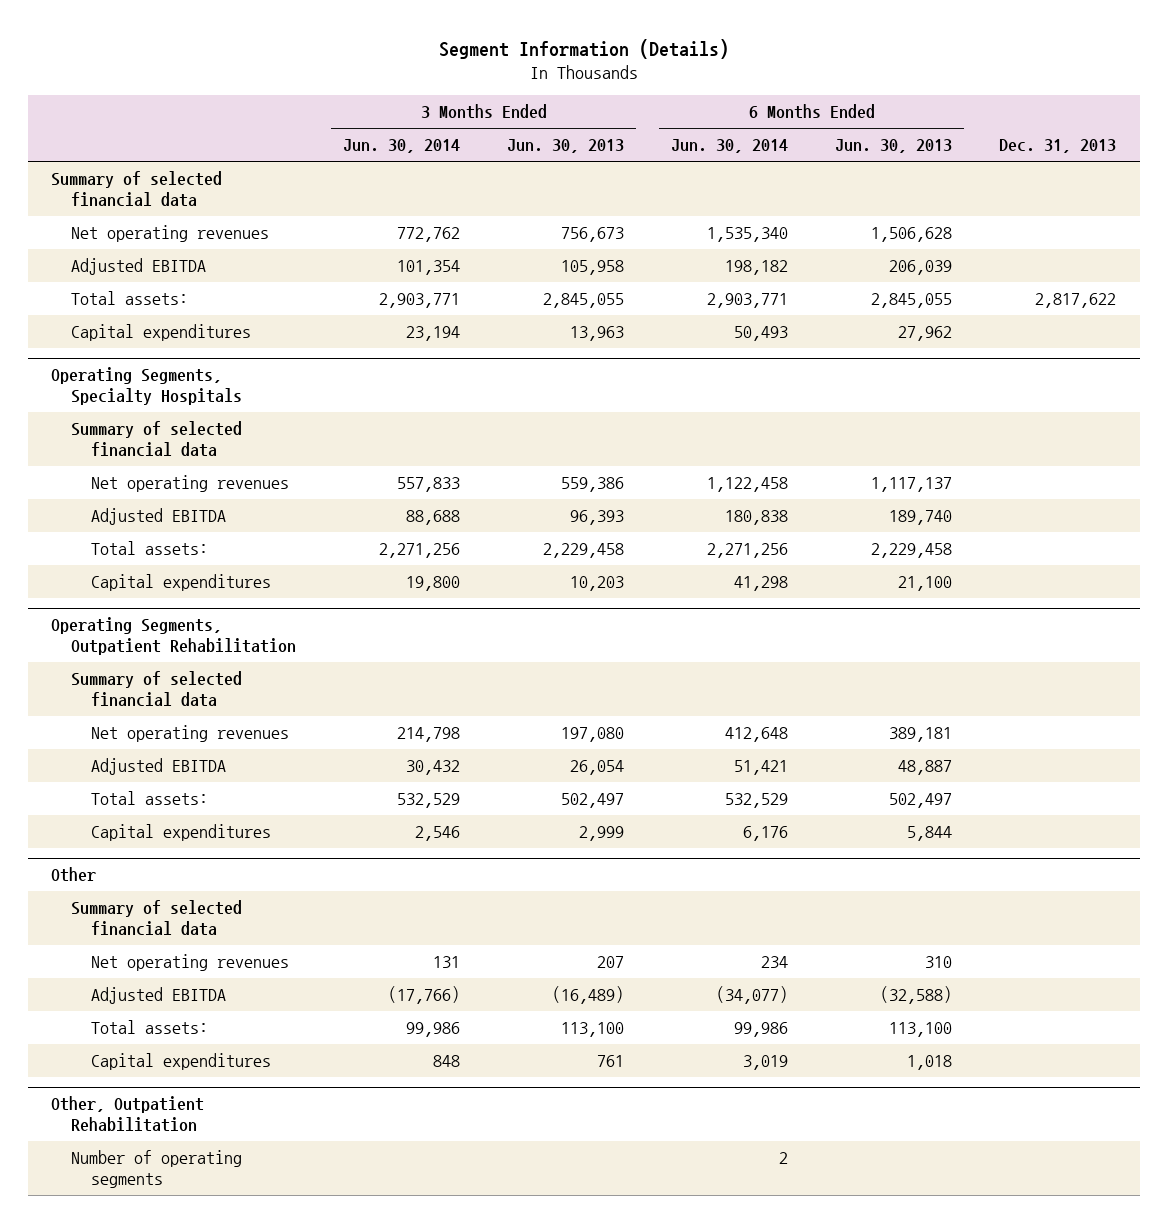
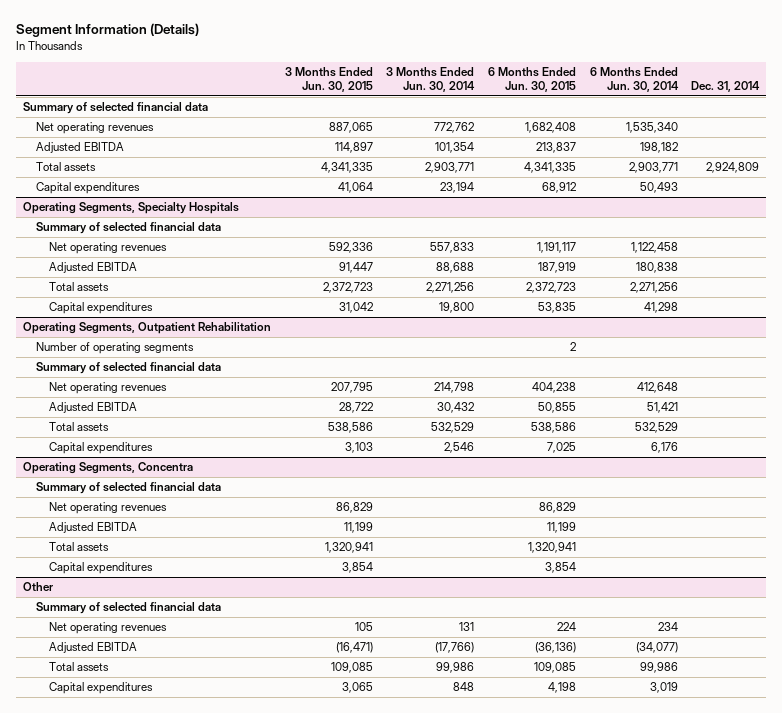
- | 3 Months Ended Jun. 30, 2014 | 3 Months Ended Jun. 30, 2013 | 6 Months Ended Jun. 30, 2014 | 6 Months Ended Jun. 30, 2013 | Dec. 31, 2013
+ | 3 Months Ended Jun. 30, 2015 | 3 Months Ended Jun. 30, 2014 | 6 Months Ended Jun. 30, 2015 | 6 Months Ended Jun. 30, 2014 | Dec. 31, 2014
- Total assets: | 2,903,771 | 2,845,055 | 2,903,771 | 2,845,055 | 2,817,622
+ Total assets | 4,341,335 | 2,903,771 | 4,341,335 | 2,903,771 | 2,924,809
@ Operating Segments, Specialty Hospitals
- Total assets: | 2,271,256 | 2,229,458 | 2,271,256 | 2,229,458 |
+ Total assets | 2,372,723 | 2,271,256 | 2,372,723 | 2,271,256 |
@ Operating Segments, Outpatient Rehabilitation
+ Number of operating segments | | | 2 | |
- Total assets: | 532,529 | 502,497 | 532,529 | 502,497 |
+ Total assets | 538,586 | 532,529 | 538,586 | 532,529 |
+ Operating Segments, Concentra
+ Summary of selected financial data
+ Net operating revenues | 86,829 | | 86,829 | |
+ Adjusted EBITDA | 11,199 | | 11,199 | |
+ Total assets | 1,320,941 | | 1,320,941 | |
+ Capital expenditures | 3,854 | | 3,854 | |
@ Other
- Total assets: | 99,986 | 113,100 | 99,986 | 113,100 |
+ Total assets | 109,085 | 99,986 | 109,085 | 99,986 |
- Other, Outpatient Rehabilitation
- Number of operating segments | | | 2 | |

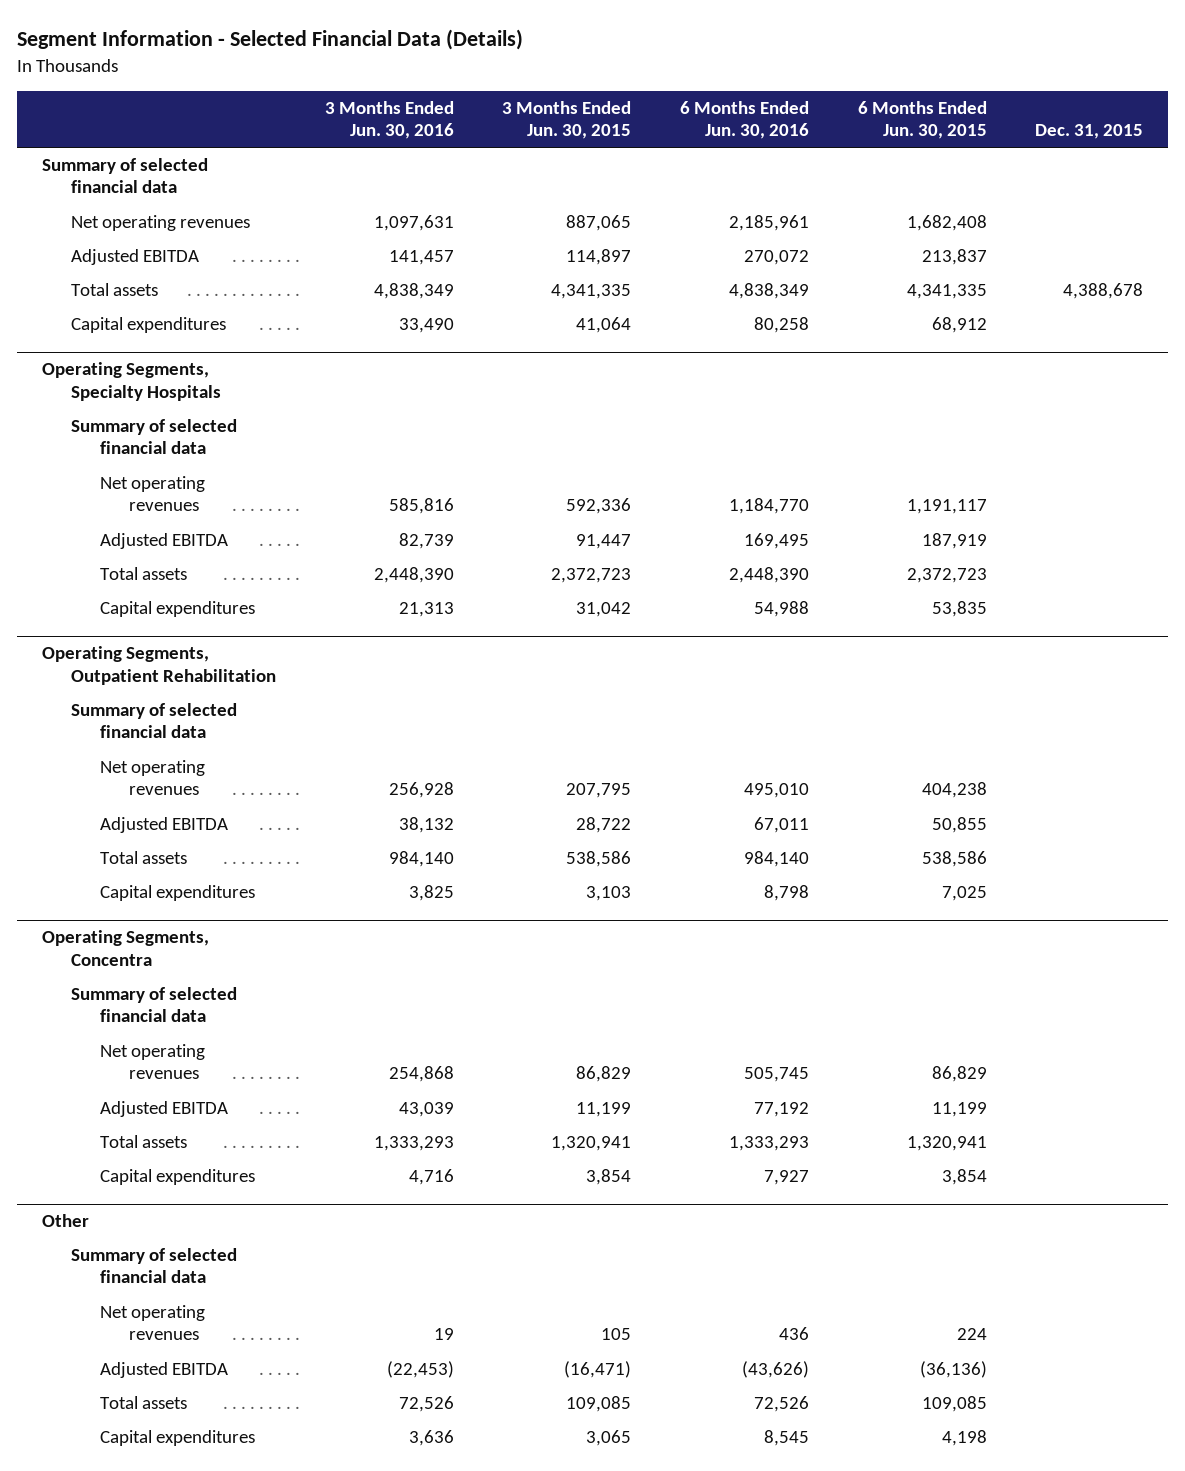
- Segment Information (Details)
+ Segment Information - Selected Financial Data (Details)
- | 3 Months Ended Jun. 30, 2015 | 3 Months Ended Jun. 30, 2014 | 6 Months Ended Jun. 30, 2015 | 6 Months Ended Jun. 30, 2014 | Dec. 31, 2014
+ | 3 Months Ended Jun. 30, 2016 | 3 Months Ended Jun. 30, 2015 | 6 Months Ended Jun. 30, 2016 | 6 Months Ended Jun. 30, 2015 | Dec. 31, 2015
@ Operating Segments, Outpatient Rehabilitation
- Number of operating segments | | | 2 | |

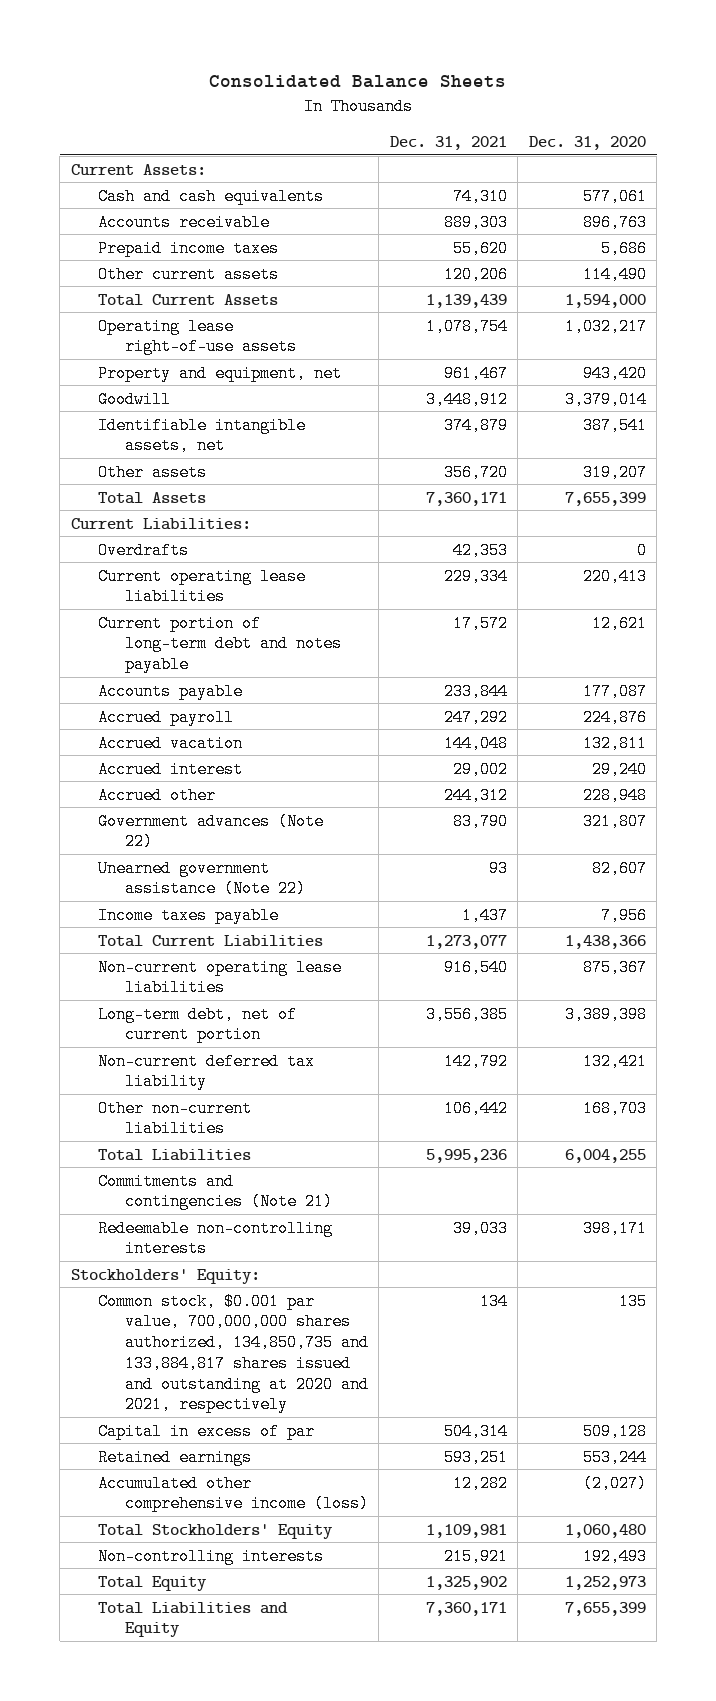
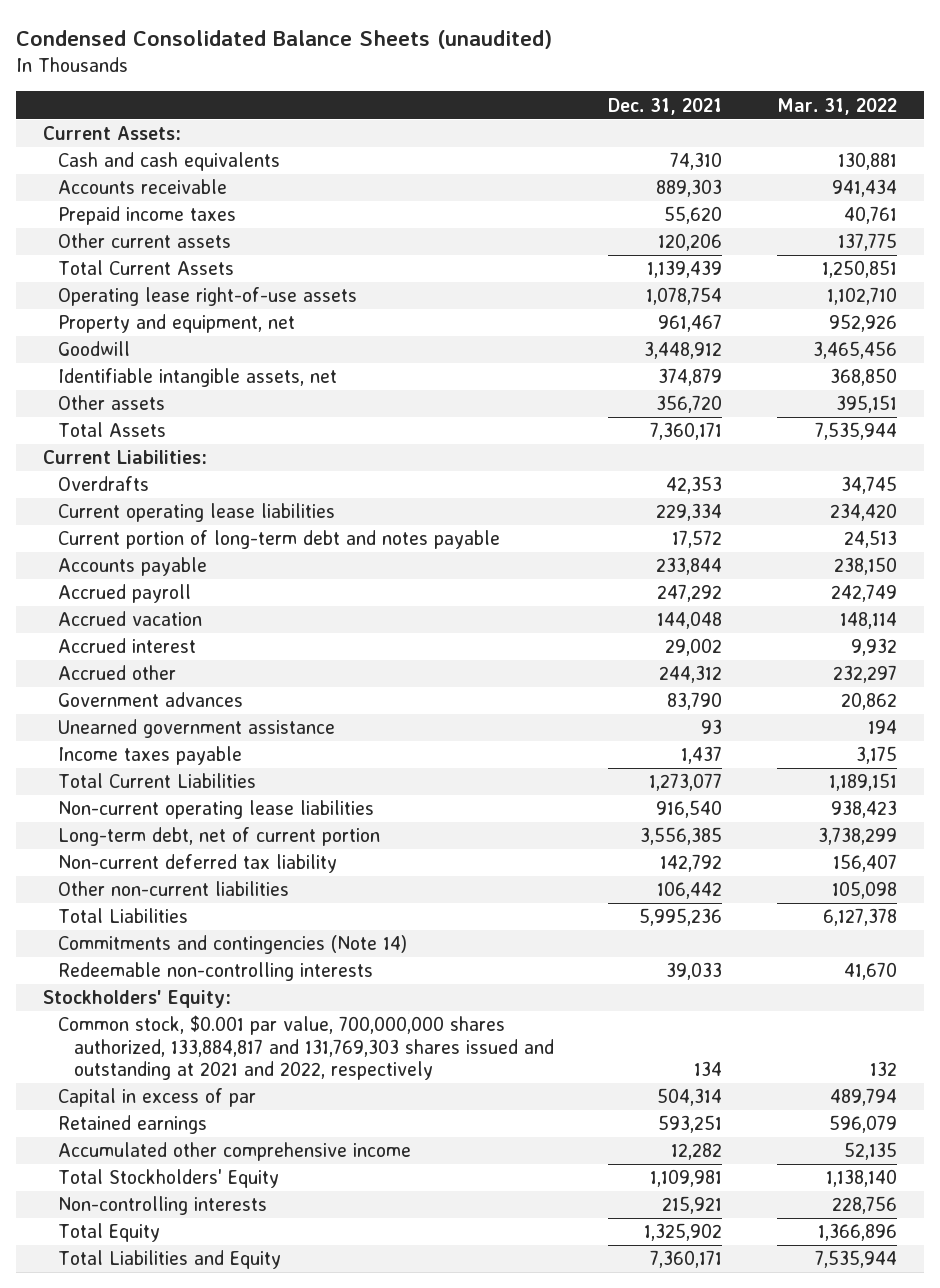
- Consolidated Balance Sheets
+ Condensed Consolidated Balance Sheets (unaudited)
- | Dec. 31, 2021 | Dec. 31, 2020
+ | Dec. 31, 2021 | Mar. 31, 2022
- Government advances (Note 22) | 83,790 | 321,807
- Unearned government assistance (Note 22) | 93 | 82,607
+ Government advances | 83,790 | 20,862
+ Unearned government assistance | 93 | 194
- Commitments and contingencies (Note 21)
+ Commitments and contingencies (Note 14)
- Common stock, $0.001 par value, 700,000,000 shares authorized, 134,850,735 and 133,884,817 shares issued and outstanding at 2020 and 2021, respectively | 134 | 135
+ Common stock, $0.001 par value, 700,000,000 shares authorized, 133,884,817 and 131,769,303 shares issued and outstanding at 2021 and 2022, respectively | 134 | 132
- Accumulated other comprehensive income (loss) | 12,282 | (2,027)
+ Accumulated other comprehensive income | 12,282 | 52,135

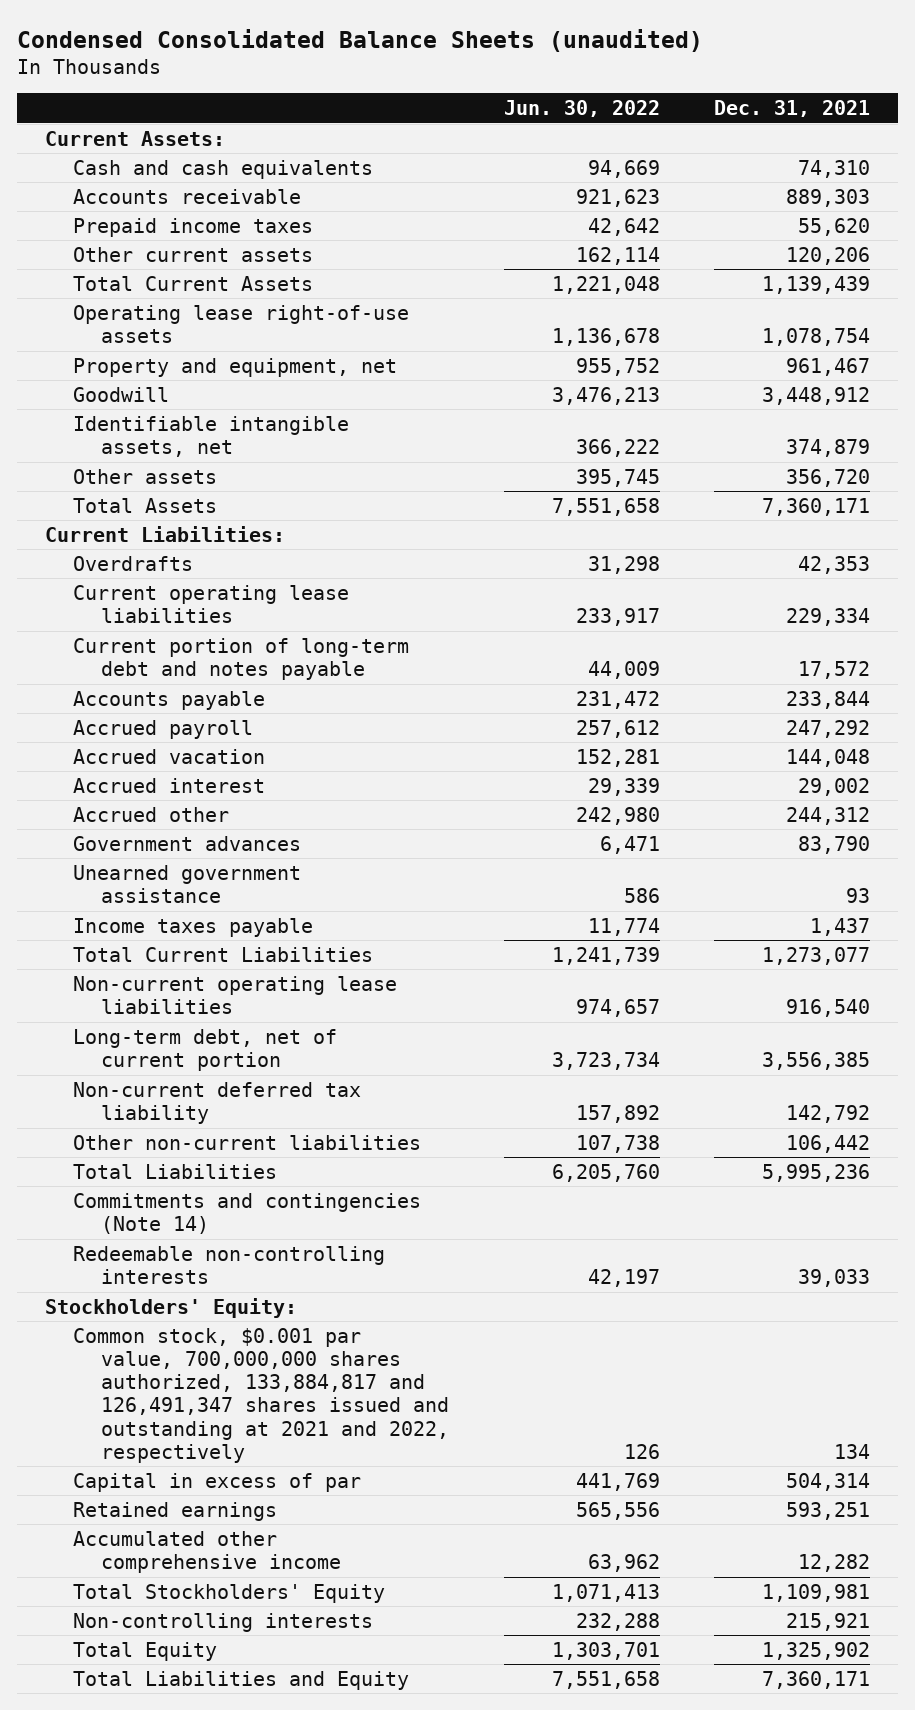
- | Dec. 31, 2021 | Mar. 31, 2022
+ | Jun. 30, 2022 | Dec. 31, 2021
- Common stock, $0.001 par value, 700,000,000 shares authorized, 133,884,817 and 131,769,303 shares issued and outstanding at 2021 and 2022, respectively | 134 | 132
+ Common stock, $0.001 par value, 700,000,000 shares authorized, 133,884,817 and 126,491,347 shares issued and outstanding at 2021 and 2022, respectively | 126 | 134

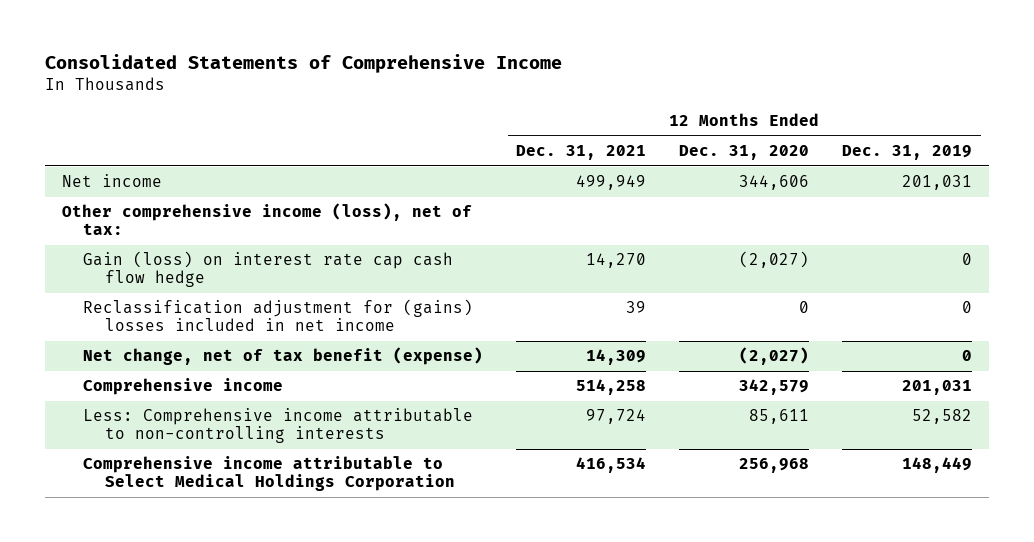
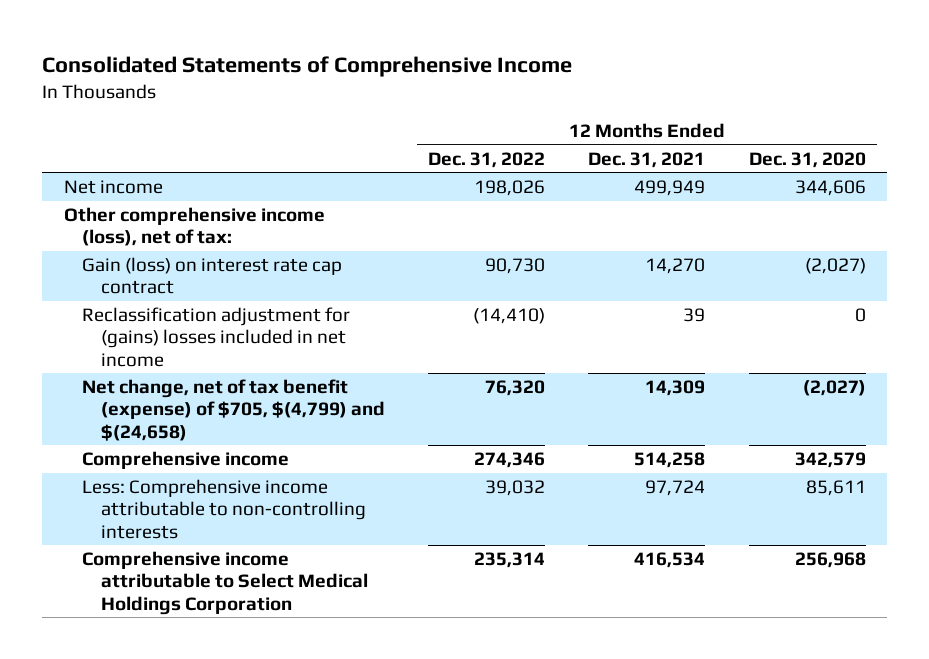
- | 12 Months Ended Dec. 31, 2021 | 12 Months Ended Dec. 31, 2020 | 12 Months Ended Dec. 31, 2019
+ | 12 Months Ended Dec. 31, 2022 | 12 Months Ended Dec. 31, 2021 | 12 Months Ended Dec. 31, 2020
- Gain (loss) on interest rate cap cash flow hedge | 14,270 | (2,027) | 0
+ Gain (loss) on interest rate cap contract | 90,730 | 14,270 | (2,027)
- Net change, net of tax benefit (expense) | 14,309 | (2,027) | 0
+ Net change, net of tax benefit (expense) of $705, $(4,799) and $(24,658) | 76,320 | 14,309 | (2,027)

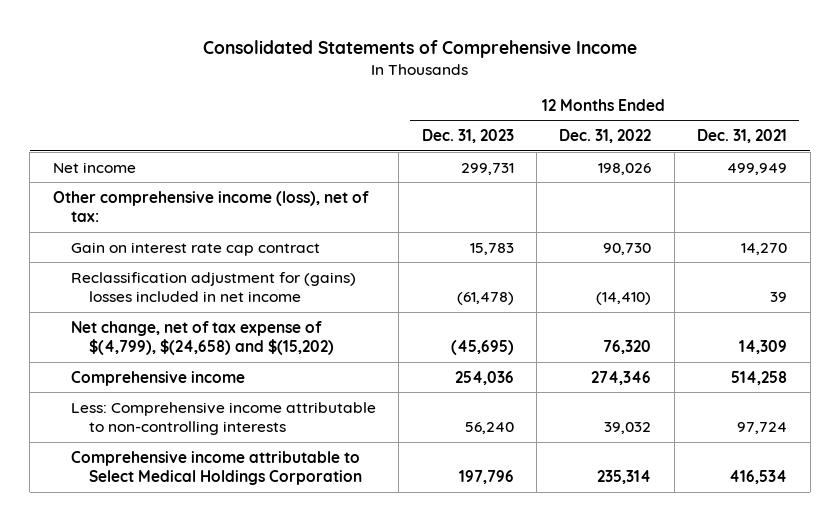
- | 12 Months Ended Dec. 31, 2022 | 12 Months Ended Dec. 31, 2021 | 12 Months Ended Dec. 31, 2020
+ | 12 Months Ended Dec. 31, 2023 | 12 Months Ended Dec. 31, 2022 | 12 Months Ended Dec. 31, 2021
- Gain (loss) on interest rate cap contract | 90,730 | 14,270 | (2,027)
+ Gain on interest rate cap contract | 15,783 | 90,730 | 14,270
- Net change, net of tax benefit (expense) of $705, $(4,799) and $(24,658) | 76,320 | 14,309 | (2,027)
+ Net change, net of tax expense of $(4,799), $(24,658) and $(15,202) | (45,695) | 76,320 | 14,309

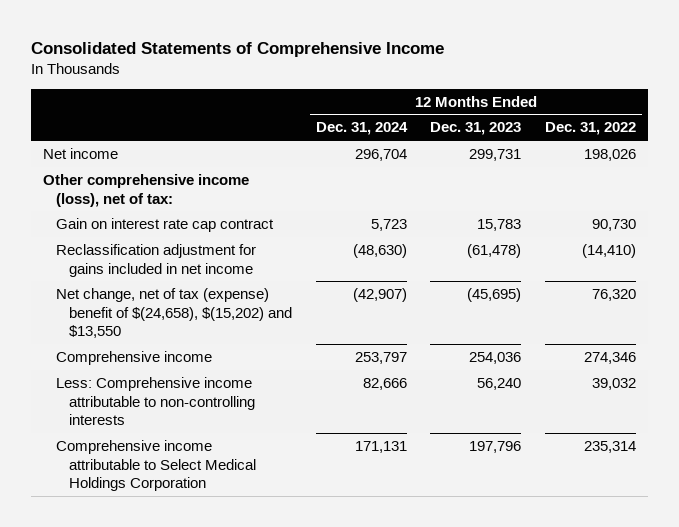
- | 12 Months Ended Dec. 31, 2023 | 12 Months Ended Dec. 31, 2022 | 12 Months Ended Dec. 31, 2021
+ | 12 Months Ended Dec. 31, 2024 | 12 Months Ended Dec. 31, 2023 | 12 Months Ended Dec. 31, 2022
- Reclassification adjustment for (gains) losses included in net income | (61,478) | (14,410) | 39
- Net change, net of tax expense of $(4,799), $(24,658) and $(15,202) | (45,695) | 76,320 | 14,309
+ Reclassification adjustment for gains included in net income | (48,630) | (61,478) | (14,410)
+ Net change, net of tax (expense) benefit of $(24,658), $(15,202) and $13,550 | (42,907) | (45,695) | 76,320

